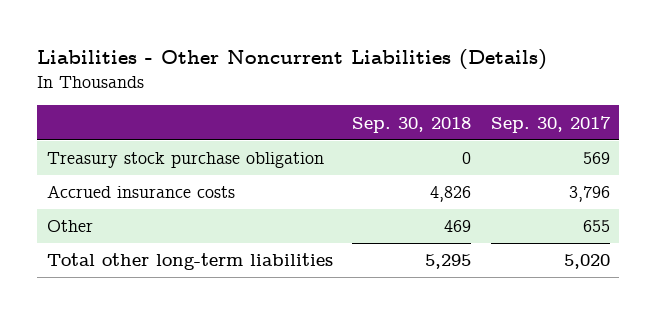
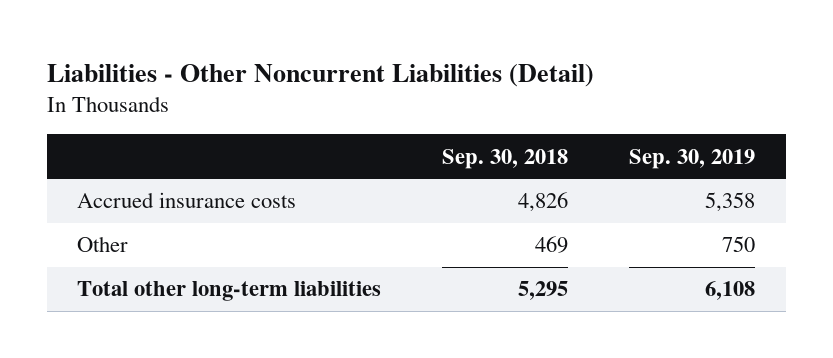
- Liabilities - Other Noncurrent Liabilities (Details)
+ Liabilities - Other Noncurrent Liabilities (Detail)
- | Sep. 30, 2018 | Sep. 30, 2017
+ | Sep. 30, 2018 | Sep. 30, 2019
- Treasury stock purchase obligation | 0 | 569

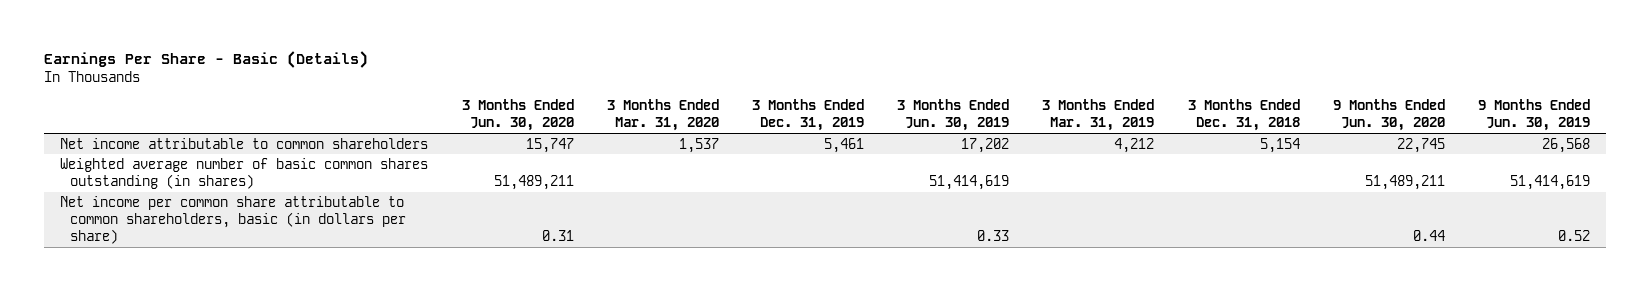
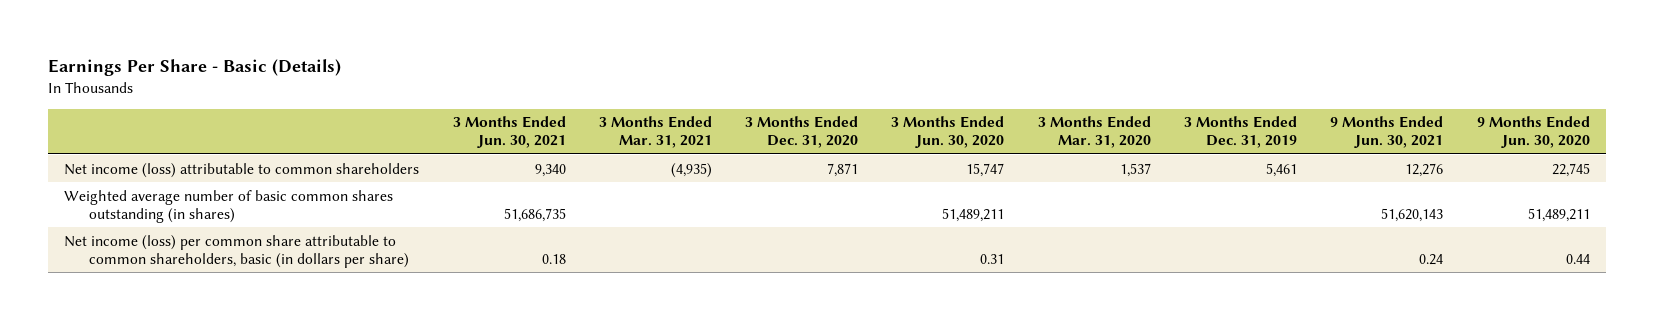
- | 3 Months Ended Jun. 30, 2020 | 3 Months Ended Mar. 31, 2020 | 3 Months Ended Dec. 31, 2019 | 3 Months Ended Jun. 30, 2019 | 3 Months Ended Mar. 31, 2019 | 3 Months Ended Dec. 31, 2018 | 9 Months Ended Jun. 30, 2020 | 9 Months Ended Jun. 30, 2019
+ | 3 Months Ended Jun. 30, 2021 | 3 Months Ended Mar. 31, 2021 | 3 Months Ended Dec. 31, 2020 | 3 Months Ended Jun. 30, 2020 | 3 Months Ended Mar. 31, 2020 | 3 Months Ended Dec. 31, 2019 | 9 Months Ended Jun. 30, 2021 | 9 Months Ended Jun. 30, 2020
- Net income attributable to common shareholders | 15,747 | 1,537 | 5,461 | 17,202 | 4,212 | 5,154 | 22,745 | 26,568
+ Net income (loss) attributable to common shareholders | 9,340 | (4,935) | 7,871 | 15,747 | 1,537 | 5,461 | 12,276 | 22,745
- Net income per common share attributable to common shareholders, basic (in dollars per share) | 0.31 | | | 0.33 | | | 0.44 | 0.52
+ Net income (loss) per common share attributable to common shareholders, basic (in dollars per share) | 0.18 | | | 0.31 | | | 0.24 | 0.44

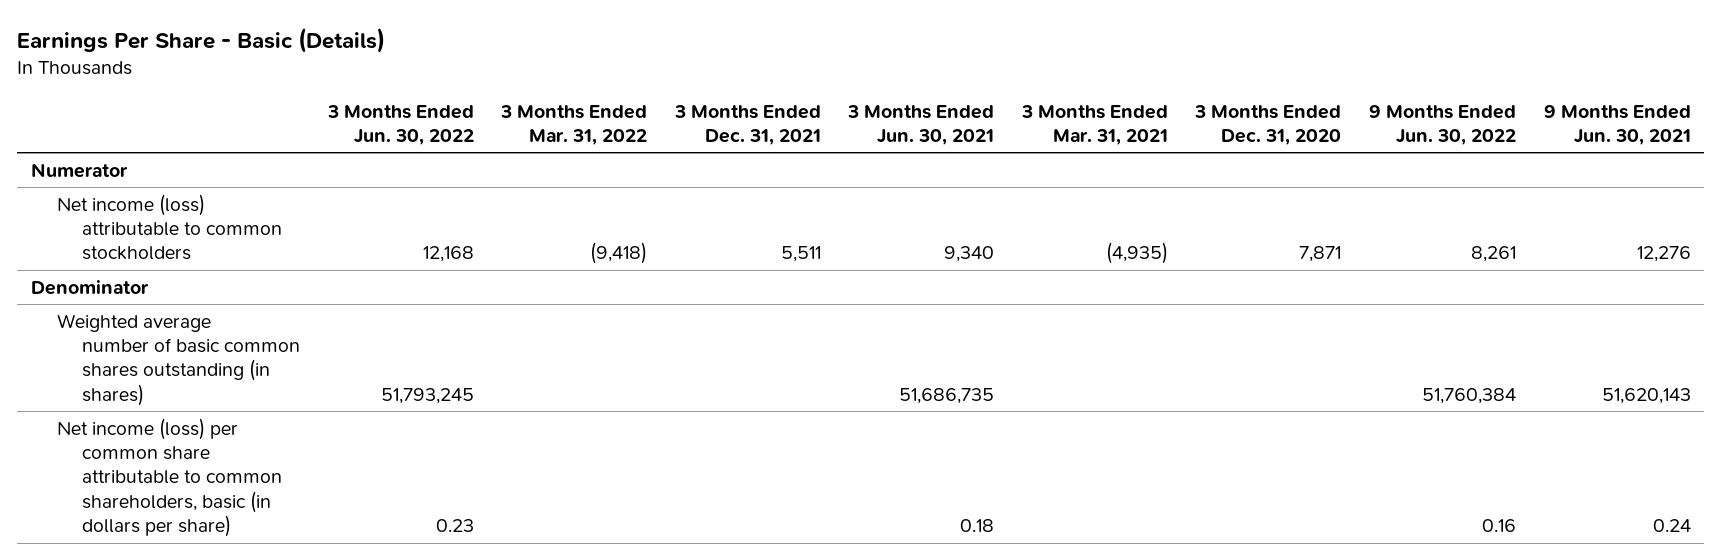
- | 3 Months Ended Jun. 30, 2021 | 3 Months Ended Mar. 31, 2021 | 3 Months Ended Dec. 31, 2020 | 3 Months Ended Jun. 30, 2020 | 3 Months Ended Mar. 31, 2020 | 3 Months Ended Dec. 31, 2019 | 9 Months Ended Jun. 30, 2021 | 9 Months Ended Jun. 30, 2020
+ | 3 Months Ended Jun. 30, 2022 | 3 Months Ended Mar. 31, 2022 | 3 Months Ended Dec. 31, 2021 | 3 Months Ended Jun. 30, 2021 | 3 Months Ended Mar. 31, 2021 | 3 Months Ended Dec. 31, 2020 | 9 Months Ended Jun. 30, 2022 | 9 Months Ended Jun. 30, 2021
- Net income (loss) attributable to common shareholders | 9,340 | (4,935) | 7,871 | 15,747 | 1,537 | 5,461 | 12,276 | 22,745
+ Numerator
+ Net income (loss) attributable to common stockholders | 12,168 | (9,418) | 5,511 | 9,340 | (4,935) | 7,871 | 8,261 | 12,276
+ Denominator

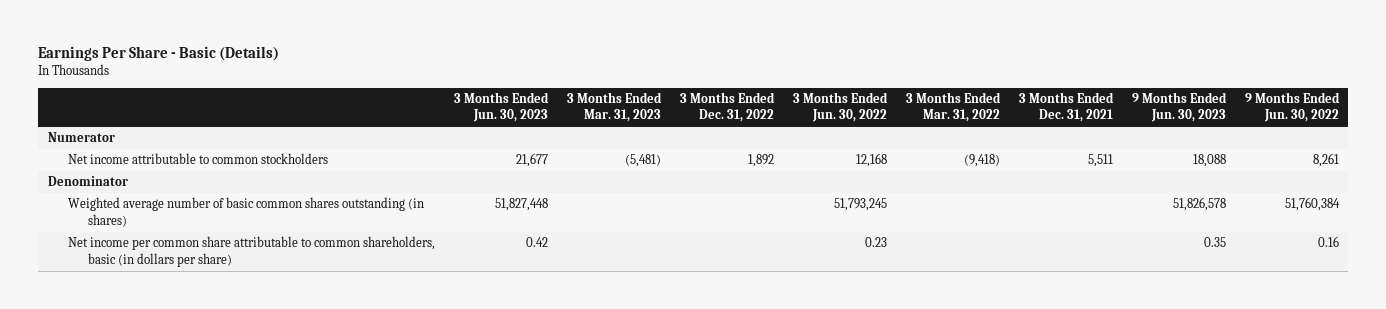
- | 3 Months Ended Jun. 30, 2022 | 3 Months Ended Mar. 31, 2022 | 3 Months Ended Dec. 31, 2021 | 3 Months Ended Jun. 30, 2021 | 3 Months Ended Mar. 31, 2021 | 3 Months Ended Dec. 31, 2020 | 9 Months Ended Jun. 30, 2022 | 9 Months Ended Jun. 30, 2021
+ | 3 Months Ended Jun. 30, 2023 | 3 Months Ended Mar. 31, 2023 | 3 Months Ended Dec. 31, 2022 | 3 Months Ended Jun. 30, 2022 | 3 Months Ended Mar. 31, 2022 | 3 Months Ended Dec. 31, 2021 | 9 Months Ended Jun. 30, 2023 | 9 Months Ended Jun. 30, 2022
- Net income (loss) attributable to common stockholders | 12,168 | (9,418) | 5,511 | 9,340 | (4,935) | 7,871 | 8,261 | 12,276
+ Net income attributable to common stockholders | 21,677 | (5,481) | 1,892 | 12,168 | (9,418) | 5,511 | 18,088 | 8,261
- Net income (loss) per common share attributable to common shareholders, basic (in dollars per share) | 0.23 | | | 0.18 | | | 0.16 | 0.24
+ Net income per common share attributable to common shareholders, basic (in dollars per share) | 0.42 | | | 0.23 | | | 0.35 | 0.16

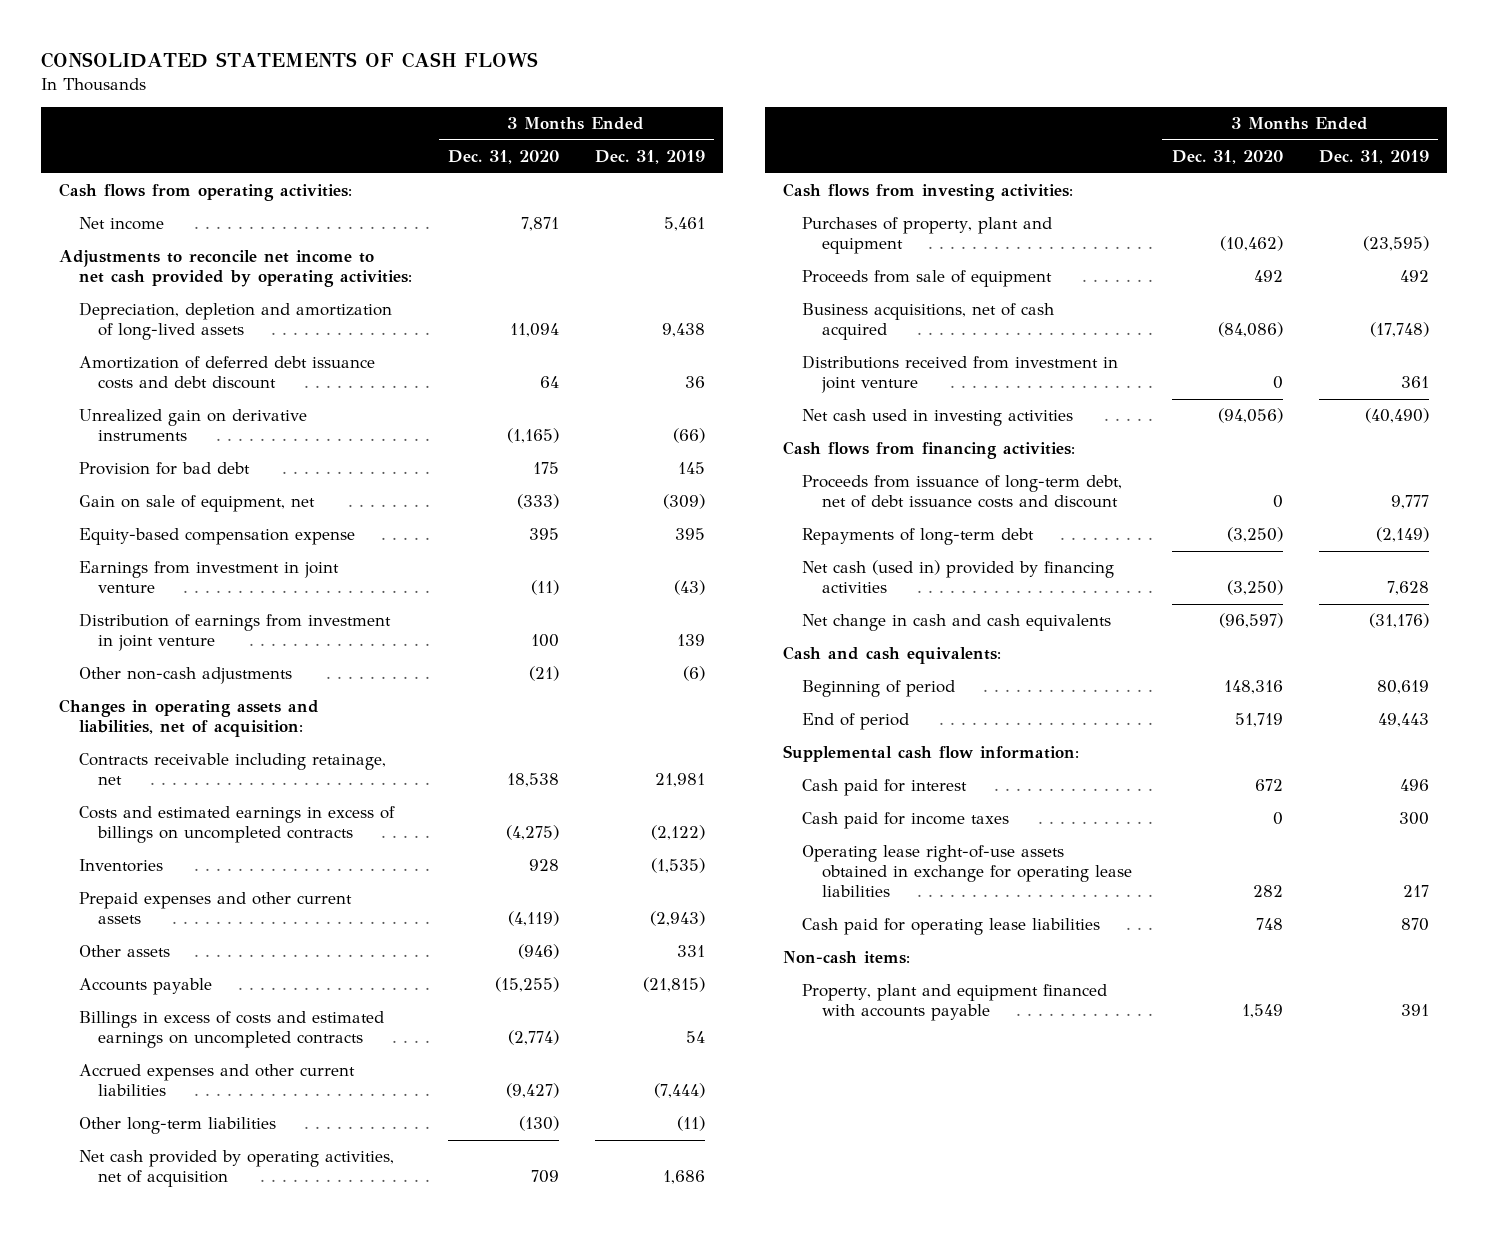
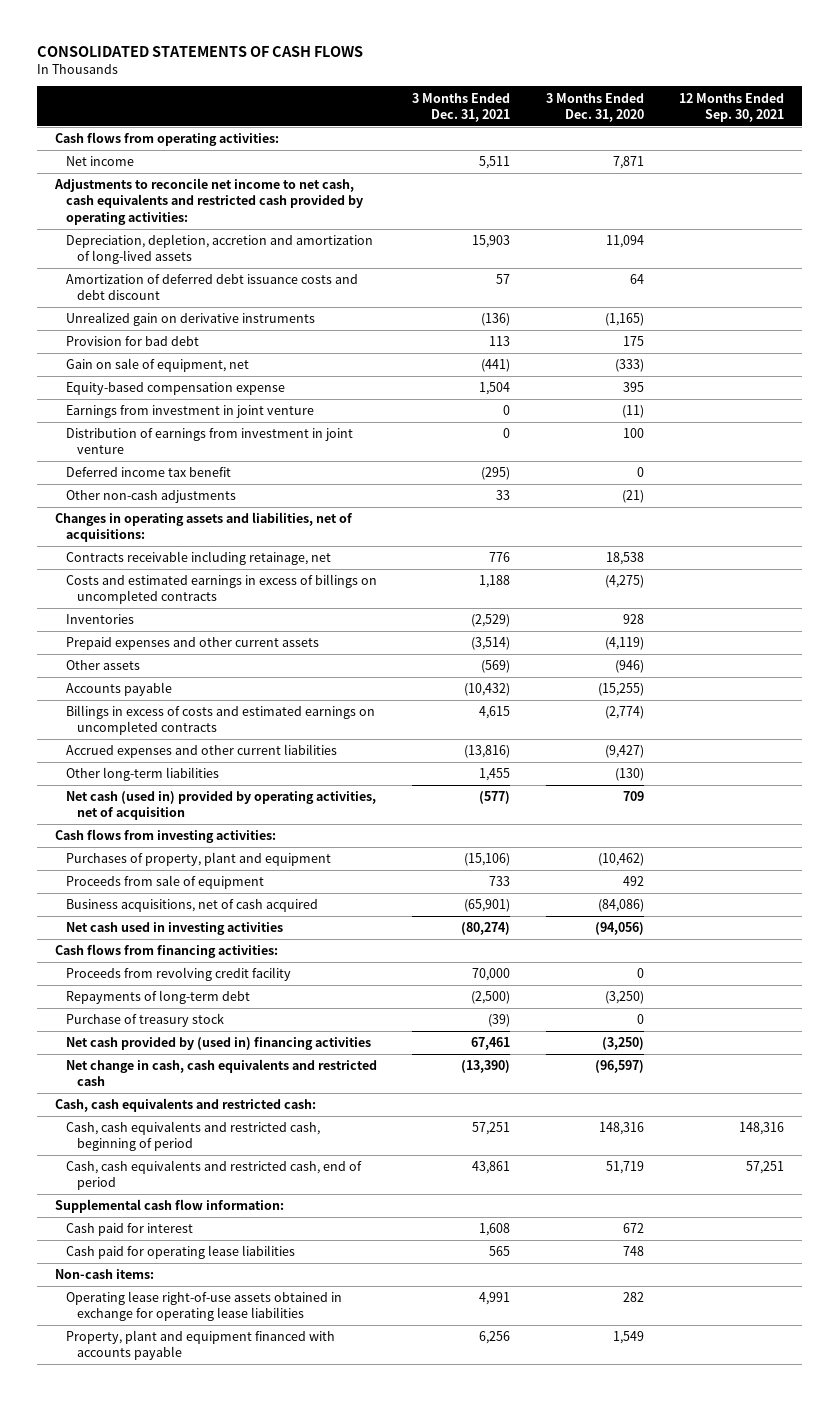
- | 3 Months Ended Dec. 31, 2020 | 3 Months Ended Dec. 31, 2019
+ | 3 Months Ended Dec. 31, 2021 | 3 Months Ended Dec. 31, 2020 | 12 Months Ended Sep. 30, 2021
- Adjustments to reconcile net income to net cash provided by operating activities:
- Depreciation, depletion and amortization of long-lived assets | 11,094 | 9,438
+ Adjustments to reconcile net income to net cash, cash equivalents and restricted cash provided by operating activities:
+ Depreciation, depletion, accretion and amortization of long-lived assets | 15,903 | 11,094 |
+ Deferred income tax benefit | (295) | 0 |
- Changes in operating assets and liabilities, net of acquisition:
+ Changes in operating assets and liabilities, net of acquisitions:
- Net cash provided by operating activities, net of acquisition | 709 | 1,686
+ Net cash (used in) provided by operating activities, net of acquisition | (577) | 709 |
- Distributions received from investment in joint venture | 0 | 361
- Proceeds from issuance of long-term debt, net of debt issuance costs and discount | 0 | 9,777
+ Proceeds from revolving credit facility | 70,000 | 0 |
- Net cash (used in) provided by financing activities | (3,250) | 7,628
- Net change in cash and cash equivalents | (96,597) | (31,176)
- Cash and cash equivalents:
- Beginning of period | 148,316 | 80,619
- End of period | 51,719 | 49,443
+ Purchase of treasury stock | (39) | 0 |
+ Net cash provided by (used in) financing activities | 67,461 | (3,250) |
+ Net change in cash, cash equivalents and restricted cash | (13,390) | (96,597) |
+ Cash, cash equivalents and restricted cash:
+ Cash, cash equivalents and restricted cash, beginning of period | 57,251 | 148,316 | 148,316
+ Cash, cash equivalents and restricted cash, end of period | 43,861 | 51,719 | 57,251
- Cash paid for income taxes | 0 | 300
moved down: Operating lease right-of-use assets obtained in exchange for operating lease liabilities | 4,991 | 282 |

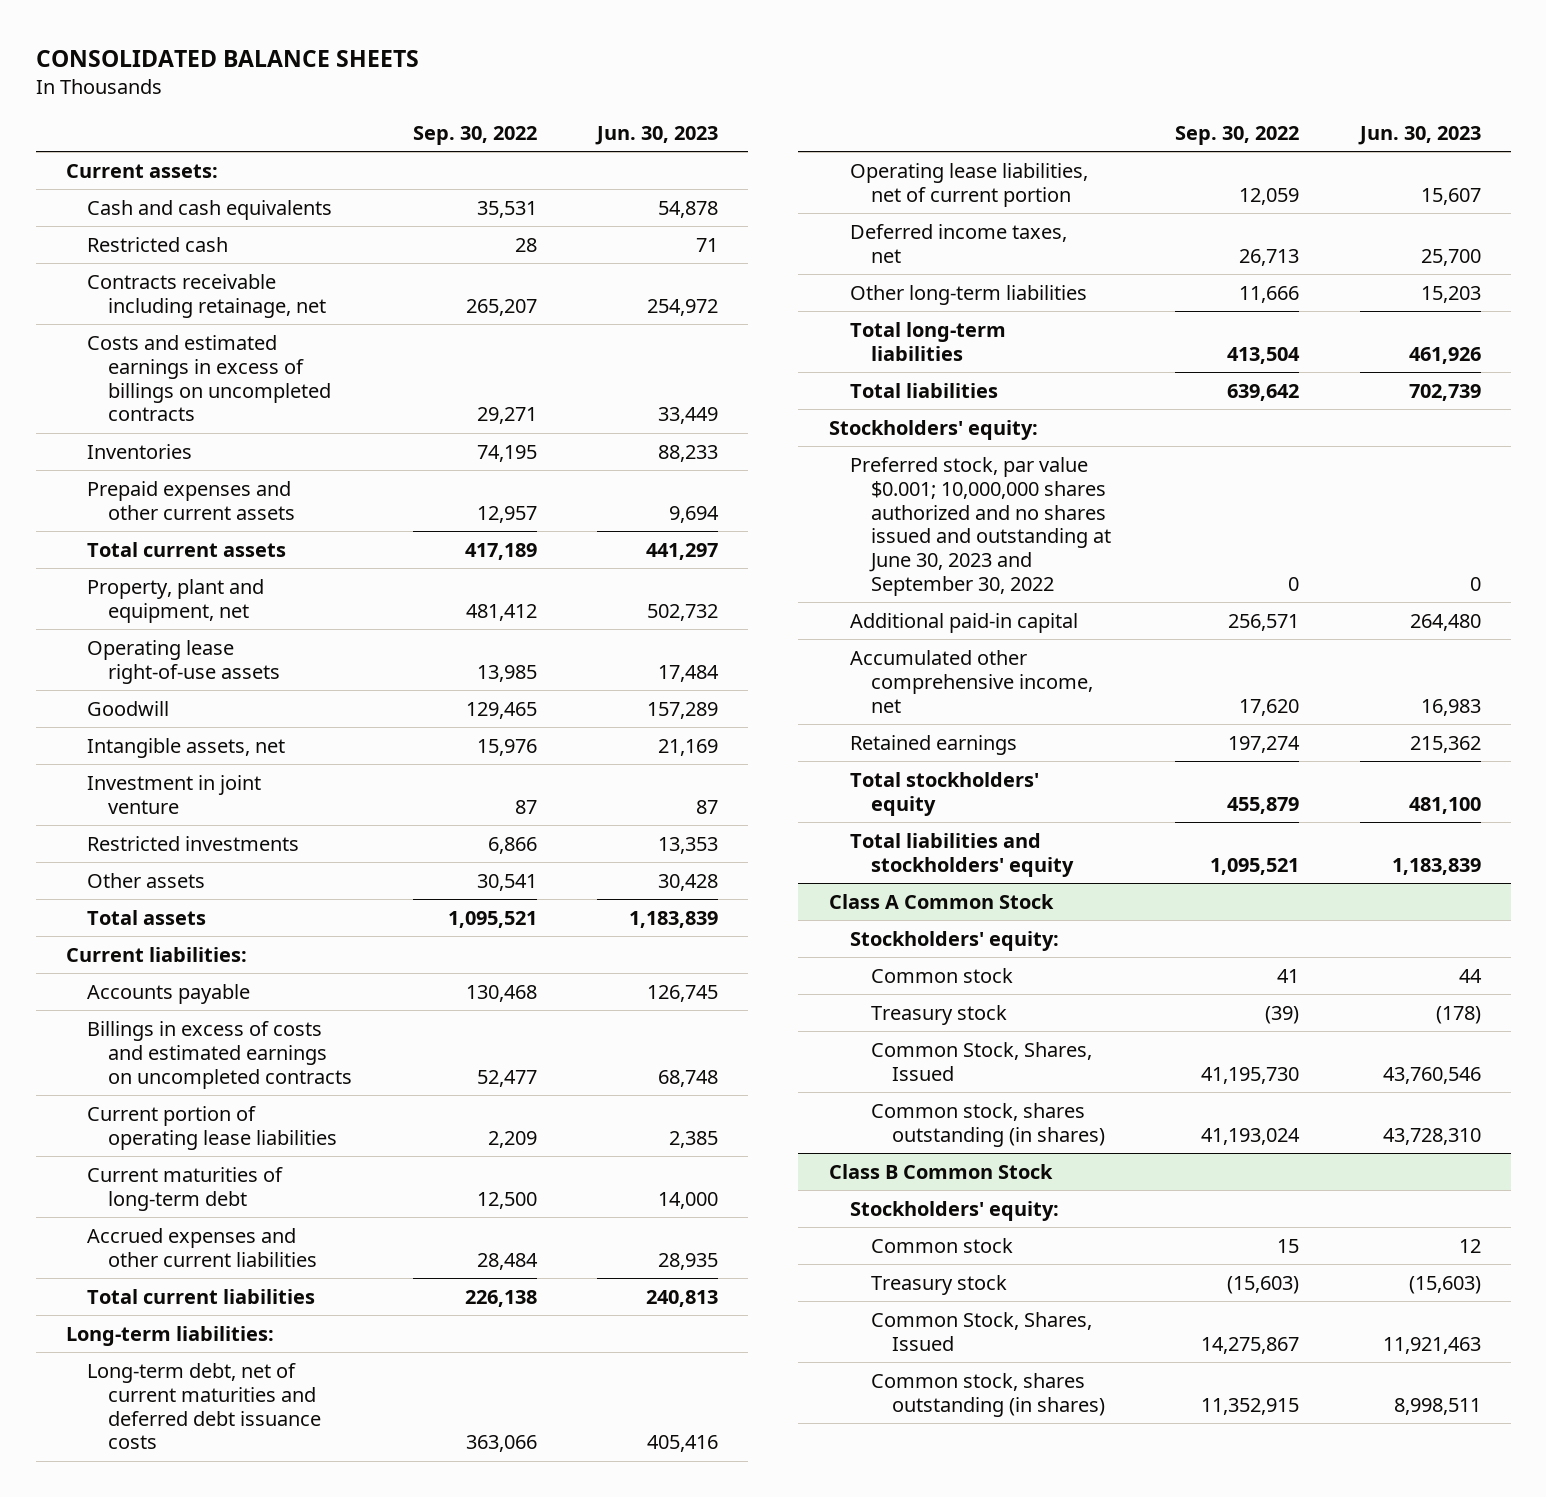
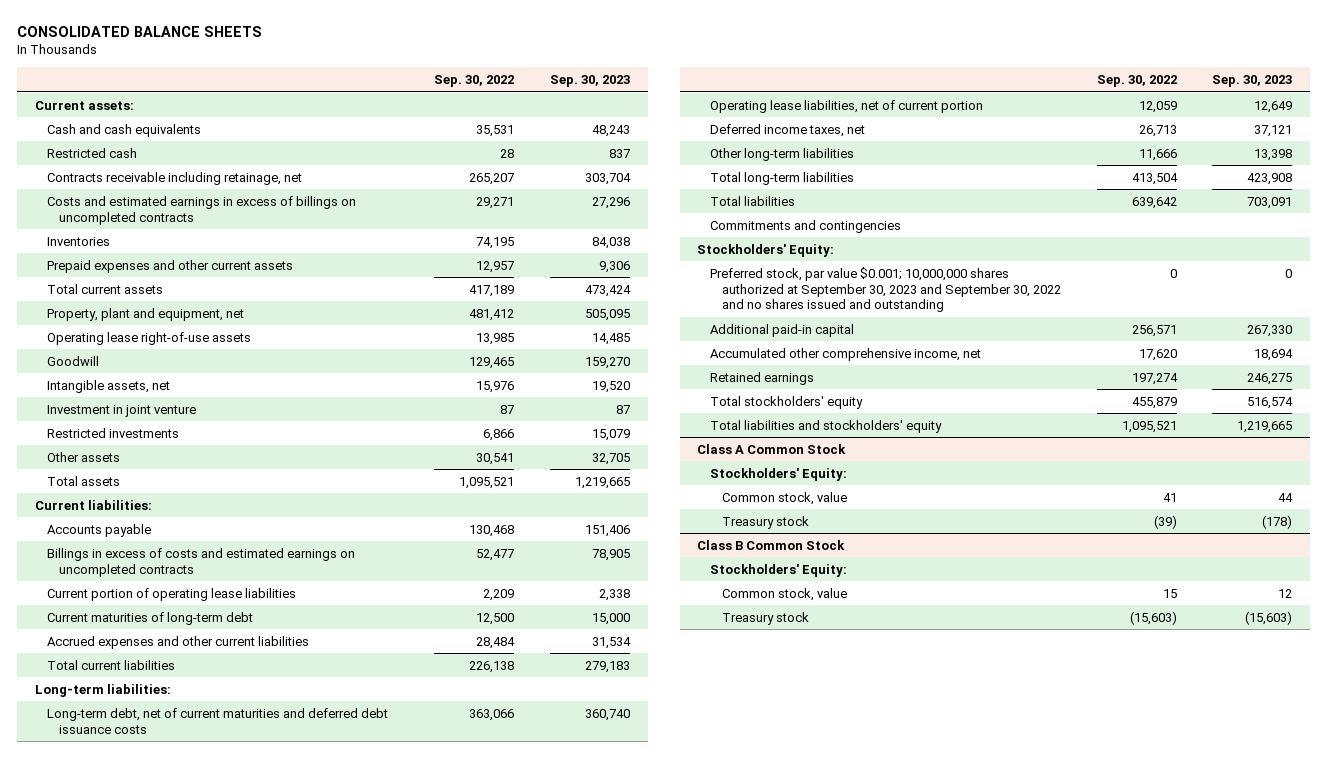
- | Sep. 30, 2022 | Jun. 30, 2023
+ | Sep. 30, 2022 | Sep. 30, 2023
- Stockholders' equity:
- Preferred stock, par value $0.001; 10,000,000 shares authorized and no shares issued and outstanding at June 30, 2023 and September 30, 2022 | 0 | 0
+ Commitments and contingencies
+ Stockholders' Equity:
+ Preferred stock, par value $0.001; 10,000,000 shares authorized at September 30, 2023 and September 30, 2022 and no shares issued and outstanding | 0 | 0
@ Class A Common Stock
- Stockholders' equity:
- Common stock | 41 | 44
+ Stockholders' Equity:
+ Common stock, value | 41 | 44
- Common Stock, Shares, Issued | 41,195,730 | 43,760,546
- Common stock, shares outstanding (in shares) | 41,193,024 | 43,728,310
@ Class B Common Stock
- Stockholders' equity:
- Common stock | 15 | 12
+ Stockholders' Equity:
+ Common stock, value | 15 | 12
- Common Stock, Shares, Issued | 14,275,867 | 11,921,463
- Common stock, shares outstanding (in shares) | 11,352,915 | 8,998,511

